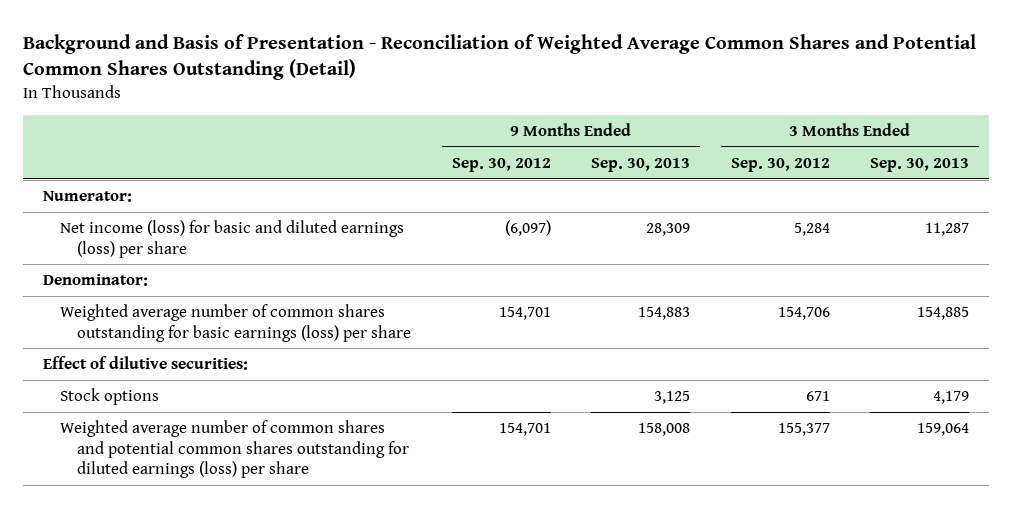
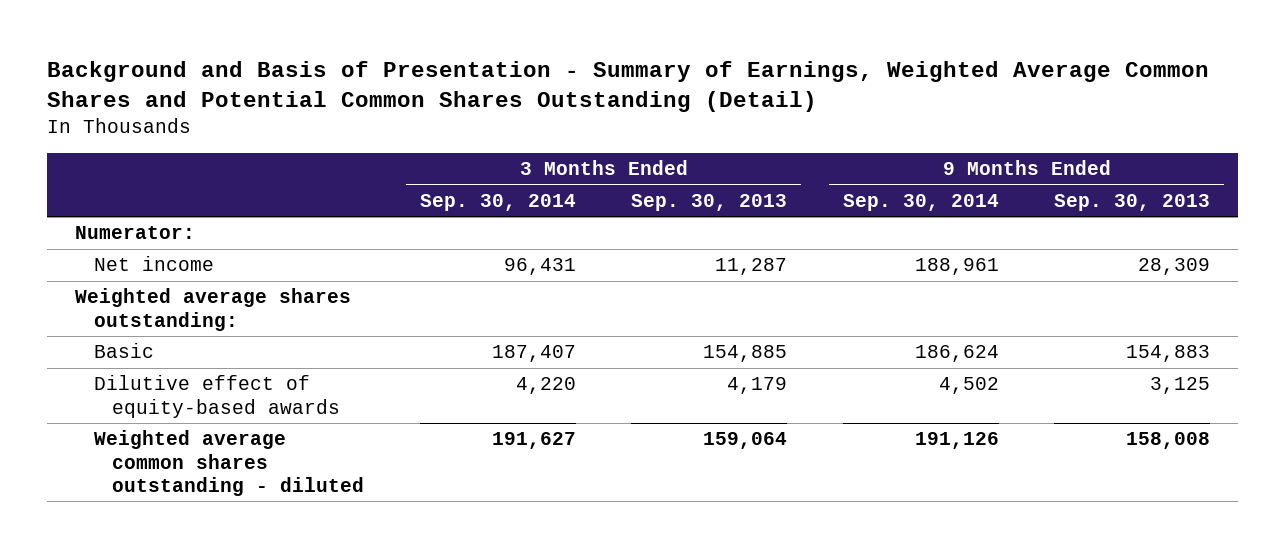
- Background and Basis of Presentation - Reconciliation of Weighted Average Common Shares and Potential Common Shares Outstanding (Detail)
+ Background and Basis of Presentation - Summary of Earnings, Weighted Average Common Shares and Potential Common Shares Outstanding (Detail)
- | 9 Months Ended Sep. 30, 2012 | 9 Months Ended Sep. 30, 2013 | 3 Months Ended Sep. 30, 2012 | 3 Months Ended Sep. 30, 2013
+ | 3 Months Ended Sep. 30, 2014 | 3 Months Ended Sep. 30, 2013 | 9 Months Ended Sep. 30, 2014 | 9 Months Ended Sep. 30, 2013
- Net income (loss) for basic and diluted earnings (loss) per share | (6,097) | 28,309 | 5,284 | 11,287
- Denominator:
- Weighted average number of common shares outstanding for basic earnings (loss) per share | 154,701 | 154,883 | 154,706 | 154,885
- Effect of dilutive securities:
- Stock options | | 3,125 | 671 | 4,179
- Weighted average number of common shares and potential common shares outstanding for diluted earnings (loss) per share | 154,701 | 158,008 | 155,377 | 159,064
+ Net income | 96,431 | 11,287 | 188,961 | 28,309
+ Weighted average shares outstanding:
+ Basic | 187,407 | 154,885 | 186,624 | 154,883
+ Dilutive effect of equity-based awards | 4,220 | 4,179 | 4,502 | 3,125
+ Weighted average common shares outstanding - diluted | 191,627 | 159,064 | 191,126 | 158,008

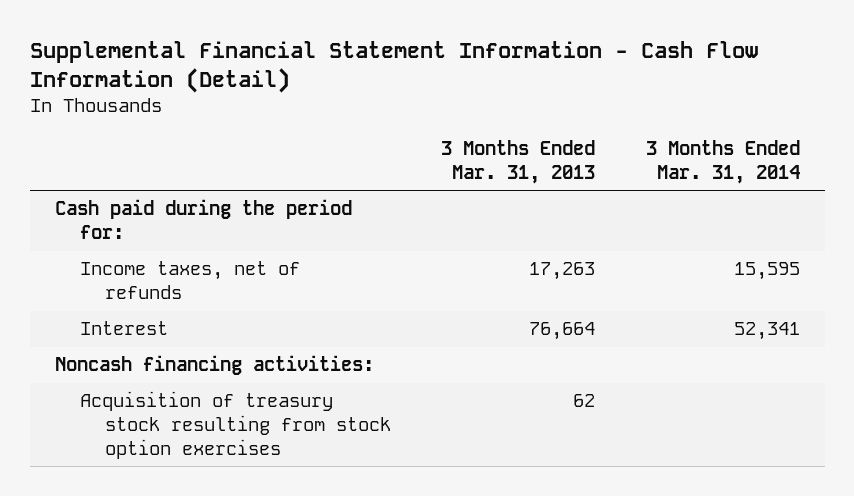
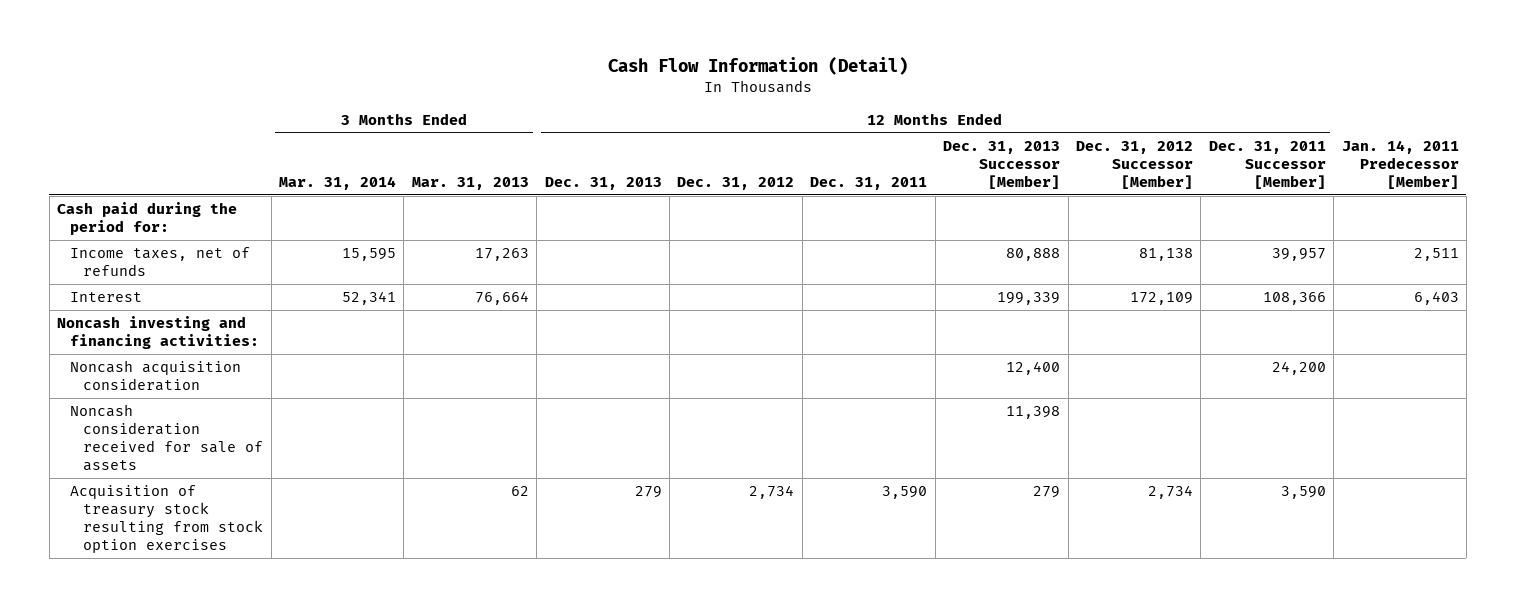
- Supplemental Financial Statement Information - Cash Flow Information (Detail)
+ Cash Flow Information (Detail)
- | 3 Months Ended Mar. 31, 2013 | 3 Months Ended Mar. 31, 2014
+ | 3 Months Ended Mar. 31, 2014 | 3 Months Ended Mar. 31, 2013 | 12 Months Ended Dec. 31, 2013 | 12 Months Ended Dec. 31, 2012 | 12 Months Ended Dec. 31, 2011 | 12 Months Ended Dec. 31, 2013 Successor [Member] | 12 Months Ended Dec. 31, 2012 Successor [Member] | 12 Months Ended Dec. 31, 2011 Successor [Member] | Jan. 14, 2011 Predecessor [Member]
- Noncash financing activities:
+ Noncash investing and financing activities:
+ Noncash acquisition consideration | | | | | | 12,400 | | 24,200 |
+ Noncash consideration received for sale of assets | | | | | | 11,398 | | |

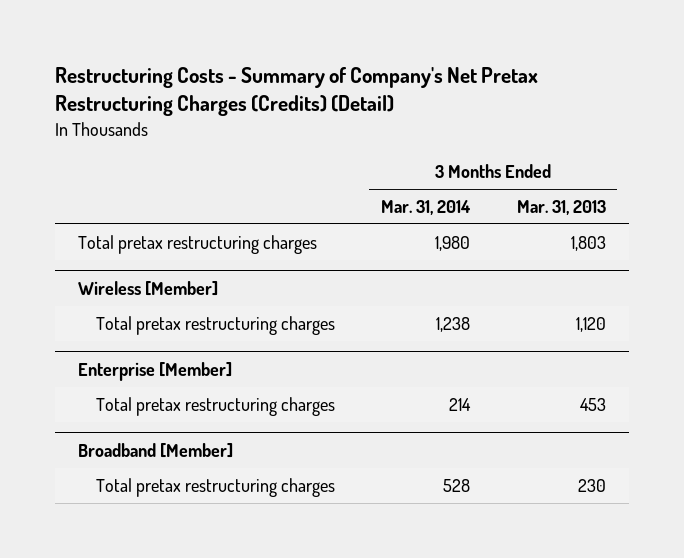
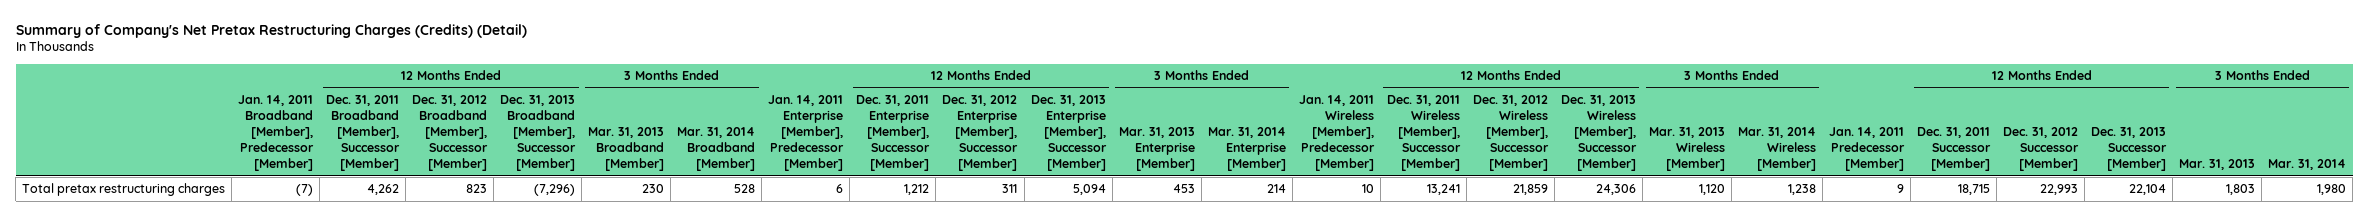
- Restructuring Costs - Summary of Company's Net Pretax Restructuring Charges (Credits) (Detail)
+ Summary of Company's Net Pretax Restructuring Charges (Credits) (Detail)
- | 3 Months Ended Mar. 31, 2014 | 3 Months Ended Mar. 31, 2013
+ | Jan. 14, 2011 Broadband [Member], Predecessor [Member] | 12 Months Ended Dec. 31, 2011 Broadband [Member], Successor [Member] | 12 Months Ended Dec. 31, 2012 Broadband [Member], Successor [Member] | 12 Months Ended Dec. 31, 2013 Broadband [Member], Successor [Member] | 3 Months Ended Mar. 31, 2013 Broadband [Member] | 3 Months Ended Mar. 31, 2014 Broadband [Member] | Jan. 14, 2011 Enterprise [Member], Predecessor [Member] | 12 Months Ended Dec. 31, 2011 Enterprise [Member], Successor [Member] | 12 Months Ended Dec. 31, 2012 Enterprise [Member], Successor [Member] | 12 Months Ended Dec. 31, 2013 Enterprise [Member], Successor [Member] | 3 Months Ended Mar. 31, 2013 Enterprise [Member] | 3 Months Ended Mar. 31, 2014 Enterprise [Member] | Jan. 14, 2011 Wireless [Member], Predecessor [Member] | 12 Months Ended Dec. 31, 2011 Wireless [Member], Successor [Member] | 12 Months Ended Dec. 31, 2012 Wireless [Member], Successor [Member] | 12 Months Ended Dec. 31, 2013 Wireless [Member], Successor [Member] | 3 Months Ended Mar. 31, 2013 Wireless [Member] | 3 Months Ended Mar. 31, 2014 Wireless [Member] | Jan. 14, 2011 Predecessor [Member] | 12 Months Ended Dec. 31, 2011 Successor [Member] | 12 Months Ended Dec. 31, 2012 Successor [Member] | 12 Months Ended Dec. 31, 2013 Successor [Member] | 3 Months Ended Mar. 31, 2013 | 3 Months Ended Mar. 31, 2014
- Wireless [Member]
- Total pretax restructuring charges | 1,238 | 1,120
- Enterprise [Member]
- Total pretax restructuring charges | 214 | 453
- Broadband [Member]
- Total pretax restructuring charges | 528 | 230

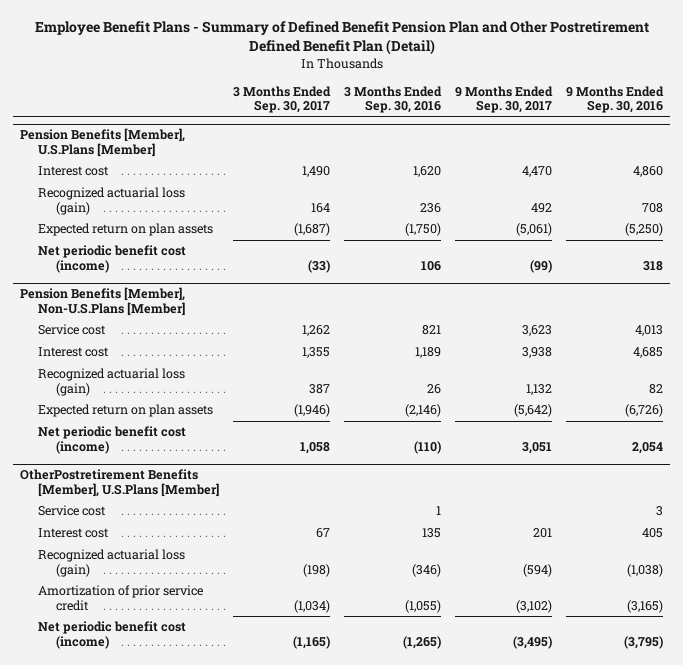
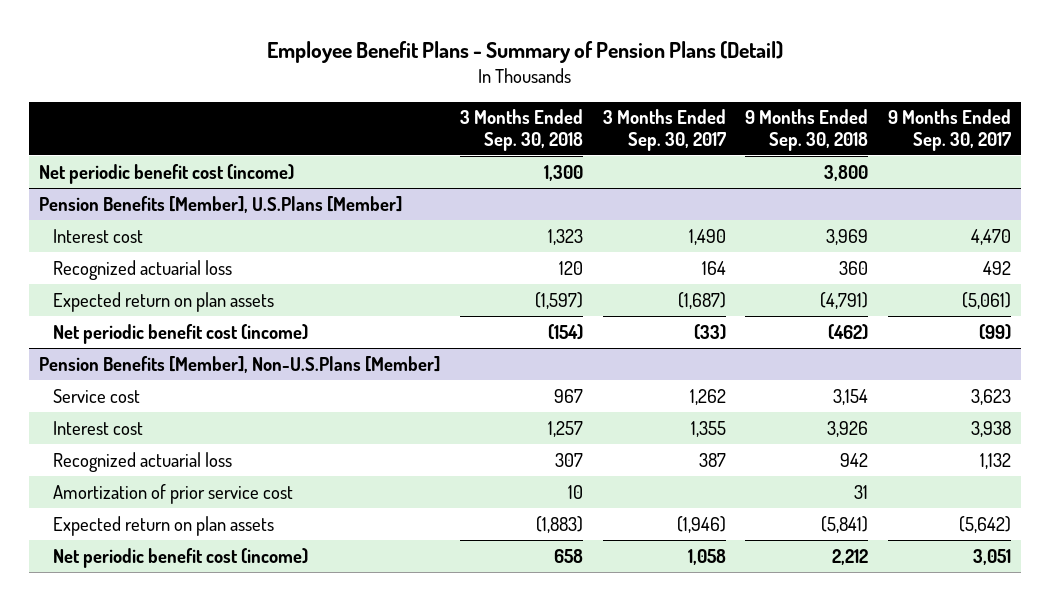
- Employee Benefit Plans - Summary of Defined Benefit Pension Plan and Other Postretirement Defined Benefit Plan (Detail)
+ Employee Benefit Plans - Summary of Pension Plans (Detail)
- | 3 Months Ended Sep. 30, 2017 | 3 Months Ended Sep. 30, 2016 | 9 Months Ended Sep. 30, 2017 | 9 Months Ended Sep. 30, 2016
+ | 3 Months Ended Sep. 30, 2018 | 3 Months Ended Sep. 30, 2017 | 9 Months Ended Sep. 30, 2018 | 9 Months Ended Sep. 30, 2017
+ Net periodic benefit cost (income) | 1,300 | | 3,800 |
@ Pension Benefits [Member], U.S.Plans [Member]
- Recognized actuarial loss (gain) | 164 | 236 | 492 | 708
+ Recognized actuarial loss | 120 | 164 | 360 | 492
@ Pension Benefits [Member], Non-U.S.Plans [Member]
- Recognized actuarial loss (gain) | 387 | 26 | 1,132 | 82
+ Recognized actuarial loss | 307 | 387 | 942 | 1,132
+ Amortization of prior service cost | 10 | | 31 |
- OtherPostretirement Benefits [Member], U.S.Plans [Member]
- Service cost | | 1 | | 3
- Interest cost | 67 | 135 | 201 | 405
- Recognized actuarial loss (gain) | (198) | (346) | (594) | (1,038)
- Amortization of prior service credit | (1,034) | (1,055) | (3,102) | (3,165)
- Net periodic benefit cost (income) | (1,165) | (1,265) | (3,495) | (3,795)

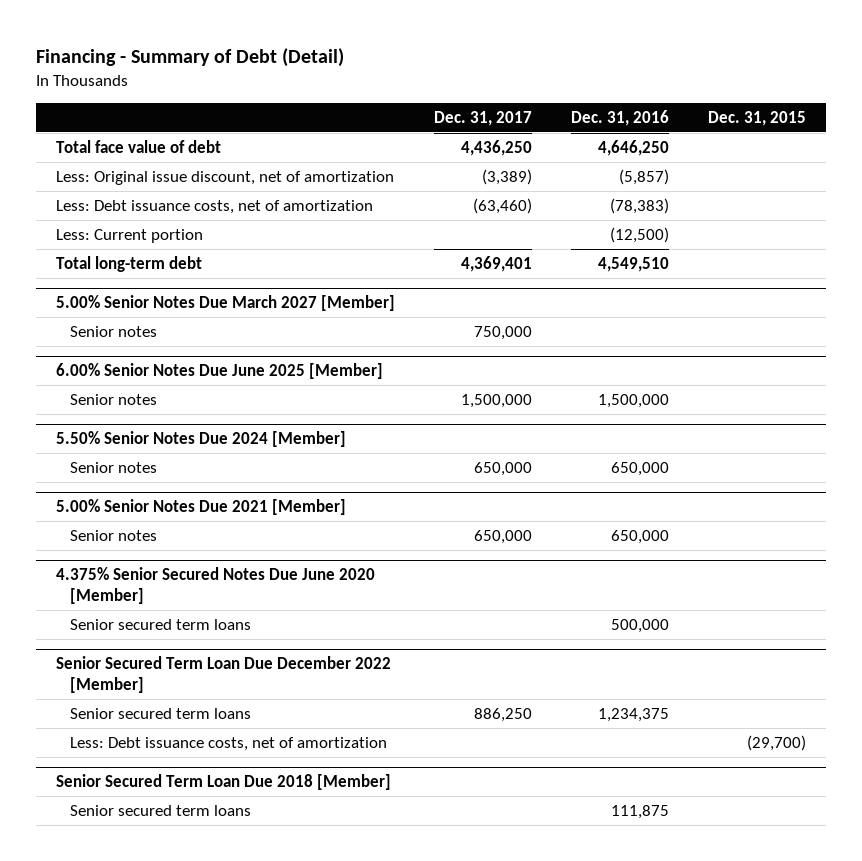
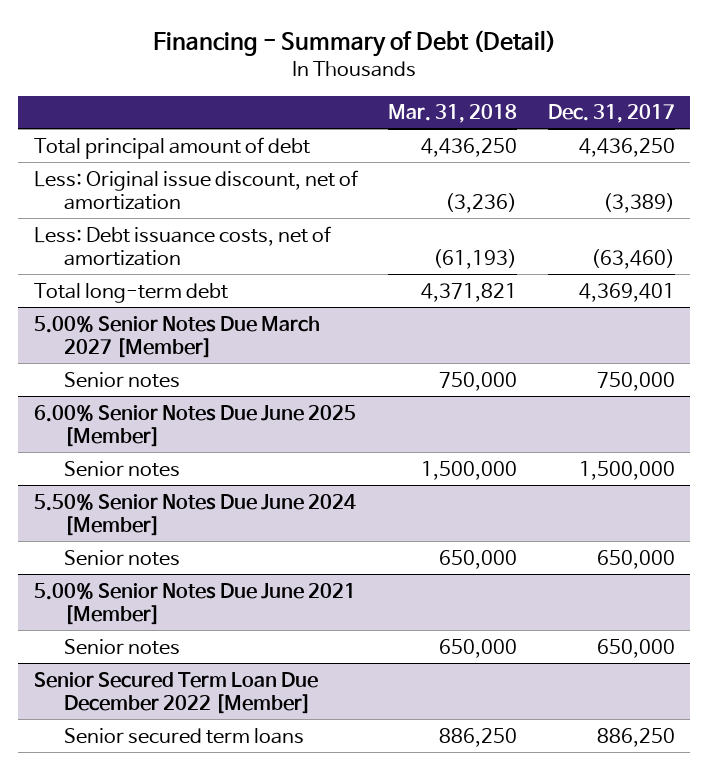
- | Dec. 31, 2017 | Dec. 31, 2016 | Dec. 31, 2015
+ | Mar. 31, 2018 | Dec. 31, 2017
- Total face value of debt | 4,436,250 | 4,646,250 |
+ Total principal amount of debt | 4,436,250 | 4,436,250
- Less: Current portion | | (12,500) |
- 5.50% Senior Notes Due 2024 [Member]
+ 5.50% Senior Notes Due June 2024 [Member]
- 5.00% Senior Notes Due 2021 [Member]
+ 5.00% Senior Notes Due June 2021 [Member]
- 4.375% Senior Secured Notes Due June 2020 [Member]
- Senior secured term loans | | 500,000 |
@ Senior Secured Term Loan Due December 2022 [Member]
- Less: Debt issuance costs, net of amortization | | | (29,700)
- Senior Secured Term Loan Due 2018 [Member]
- Senior secured term loans | | 111,875 |

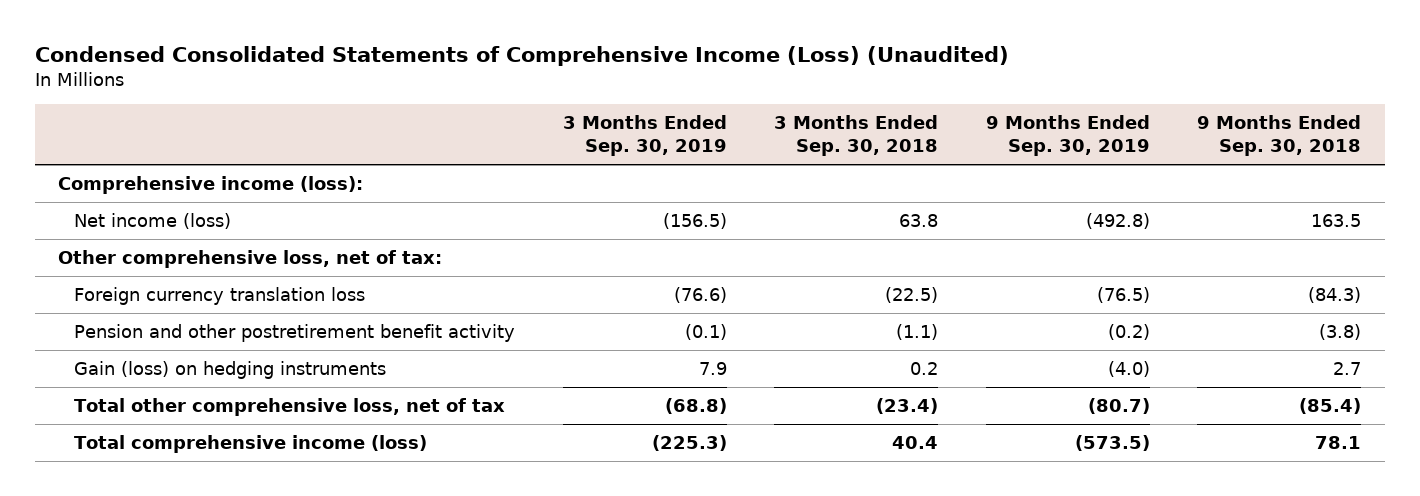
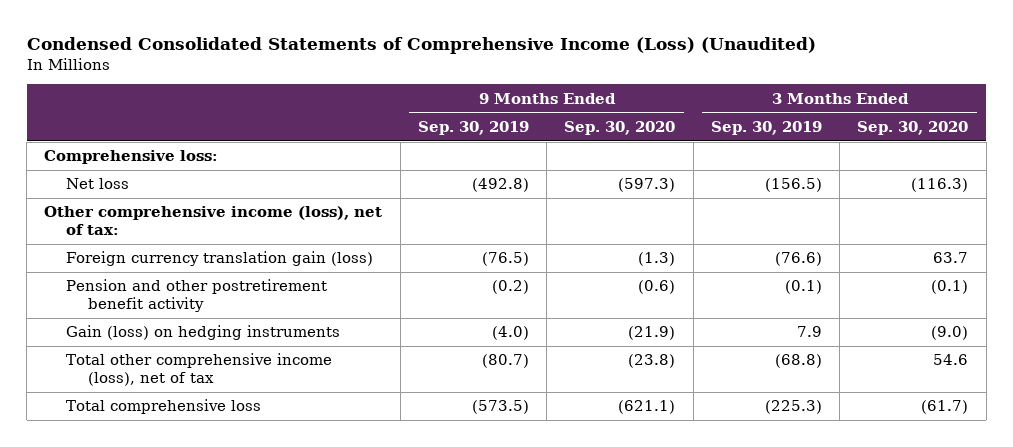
- | 3 Months Ended Sep. 30, 2019 | 3 Months Ended Sep. 30, 2018 | 9 Months Ended Sep. 30, 2019 | 9 Months Ended Sep. 30, 2018
+ | 9 Months Ended Sep. 30, 2019 | 9 Months Ended Sep. 30, 2020 | 3 Months Ended Sep. 30, 2019 | 3 Months Ended Sep. 30, 2020
- Comprehensive income (loss):
- Net income (loss) | (156.5) | 63.8 | (492.8) | 163.5
- Other comprehensive loss, net of tax:
- Foreign currency translation loss | (76.6) | (22.5) | (76.5) | (84.3)
+ Comprehensive loss:
+ Net loss | (492.8) | (597.3) | (156.5) | (116.3)
+ Other comprehensive income (loss), net of tax:
+ Foreign currency translation gain (loss) | (76.5) | (1.3) | (76.6) | 63.7
- Total other comprehensive loss, net of tax | (68.8) | (23.4) | (80.7) | (85.4)
- Total comprehensive income (loss) | (225.3) | 40.4 | (573.5) | 78.1
+ Total other comprehensive income (loss), net of tax | (80.7) | (23.8) | (68.8) | 54.6
+ Total comprehensive loss | (573.5) | (621.1) | (225.3) | (61.7)

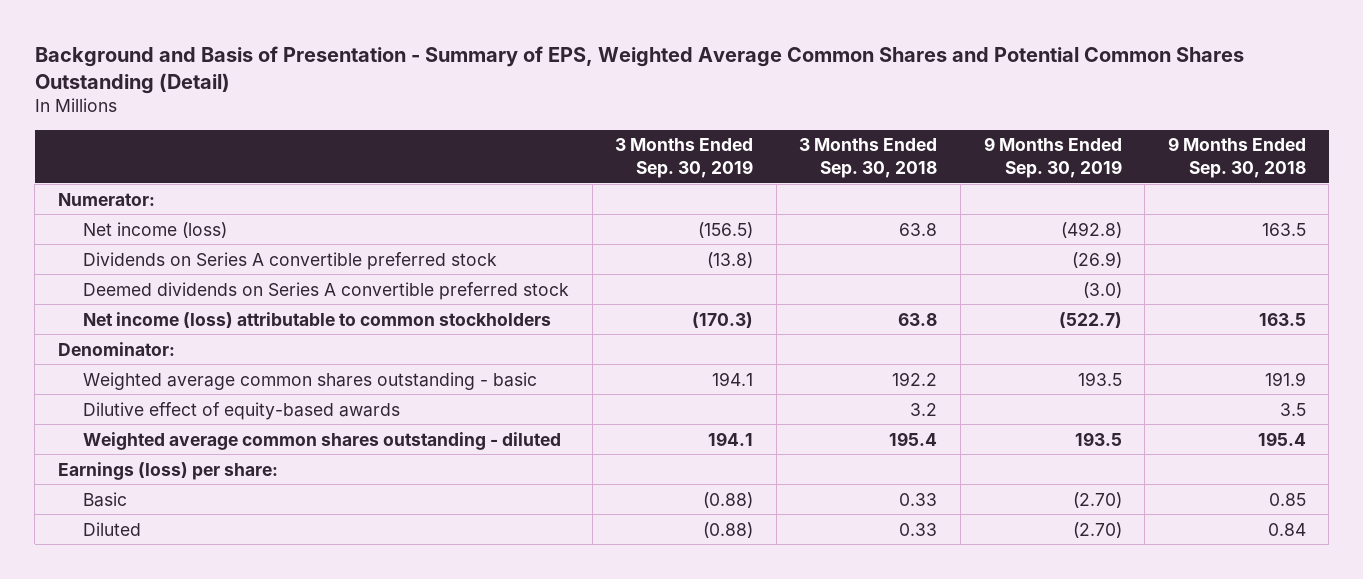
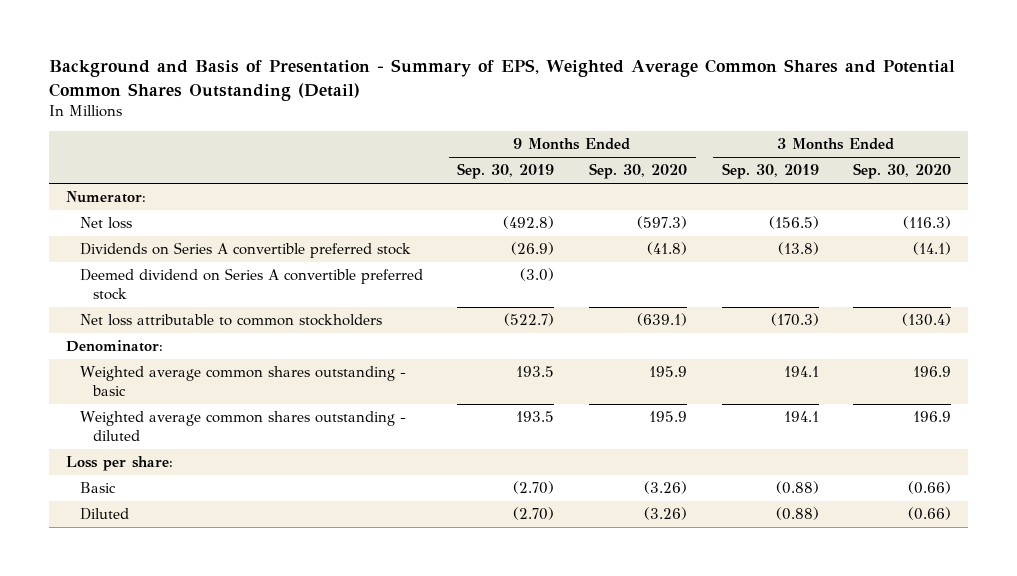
- | 3 Months Ended Sep. 30, 2019 | 3 Months Ended Sep. 30, 2018 | 9 Months Ended Sep. 30, 2019 | 9 Months Ended Sep. 30, 2018
+ | 9 Months Ended Sep. 30, 2019 | 9 Months Ended Sep. 30, 2020 | 3 Months Ended Sep. 30, 2019 | 3 Months Ended Sep. 30, 2020
- Net income (loss) | (156.5) | 63.8 | (492.8) | 163.5
+ Net loss | (492.8) | (597.3) | (156.5) | (116.3)
- Deemed dividends on Series A convertible preferred stock | | | (3.0) |
- Net income (loss) attributable to common stockholders | (170.3) | 63.8 | (522.7) | 163.5
+ Deemed dividend on Series A convertible preferred stock | (3.0) | | |
+ Net loss attributable to common stockholders | (522.7) | (639.1) | (170.3) | (130.4)
- Dilutive effect of equity-based awards | | 3.2 | | 3.5
- Earnings (loss) per share:
+ Loss per share:

